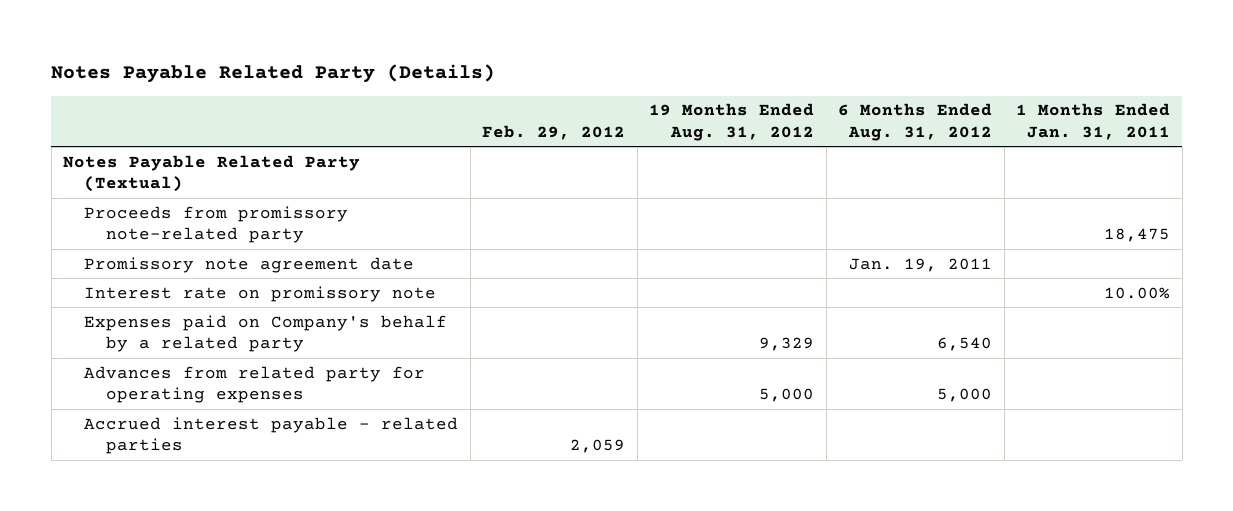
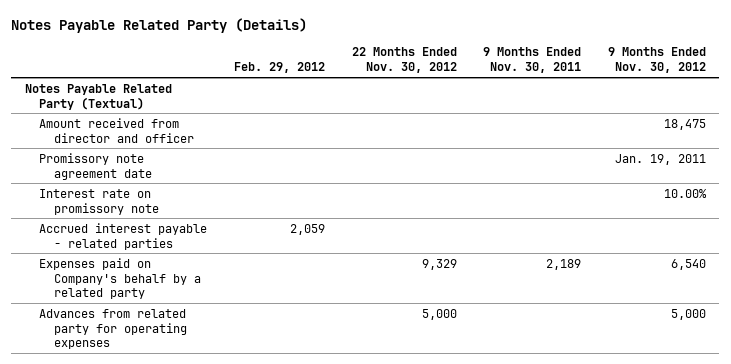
- | Feb. 29, 2012 | 19 Months Ended Aug. 31, 2012 | 6 Months Ended Aug. 31, 2012 | 1 Months Ended Jan. 31, 2011
+ | Feb. 29, 2012 | 22 Months Ended Nov. 30, 2012 | 9 Months Ended Nov. 30, 2011 | 9 Months Ended Nov. 30, 2012
- Proceeds from promissory note-related party | | | | 18,475
+ Amount received from director and officer | | | | 18,475
moved up: Accrued interest payable - related parties | 2,059 | | |

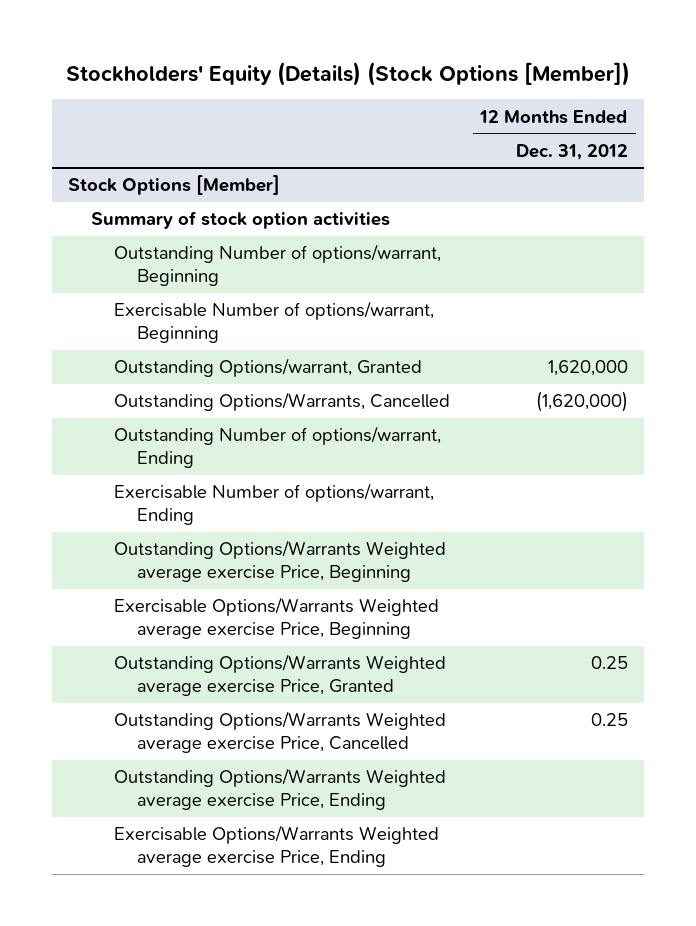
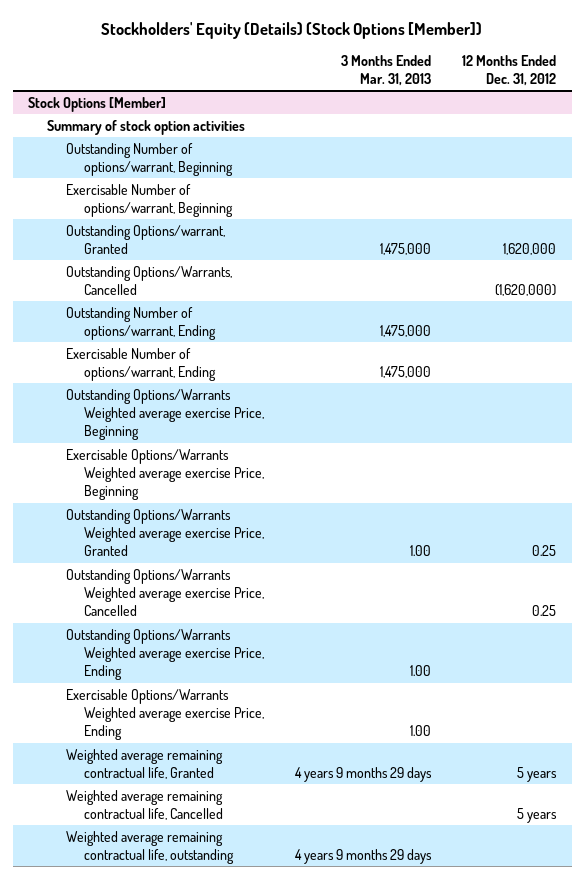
- | 12 Months Ended Dec. 31, 2012
+ | 3 Months Ended Mar. 31, 2013 | 12 Months Ended Dec. 31, 2012
@ Stock Options [Member]
+ Weighted average remaining contractual life, Granted | 4 years 9 months 29 days | 5 years
+ Weighted average remaining contractual life, Cancelled | | 5 years
+ Weighted average remaining contractual life, outstanding | 4 years 9 months 29 days |

